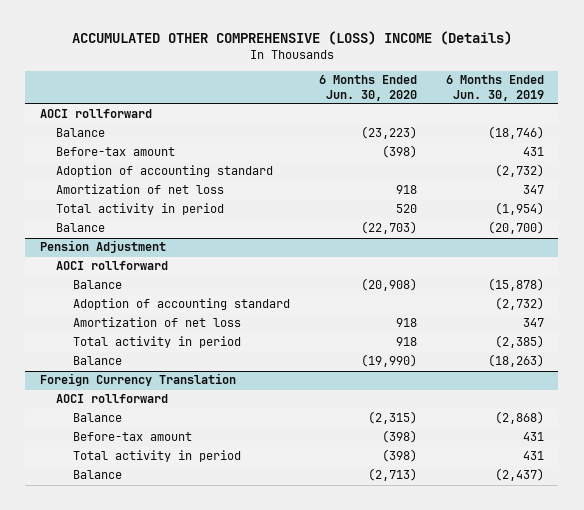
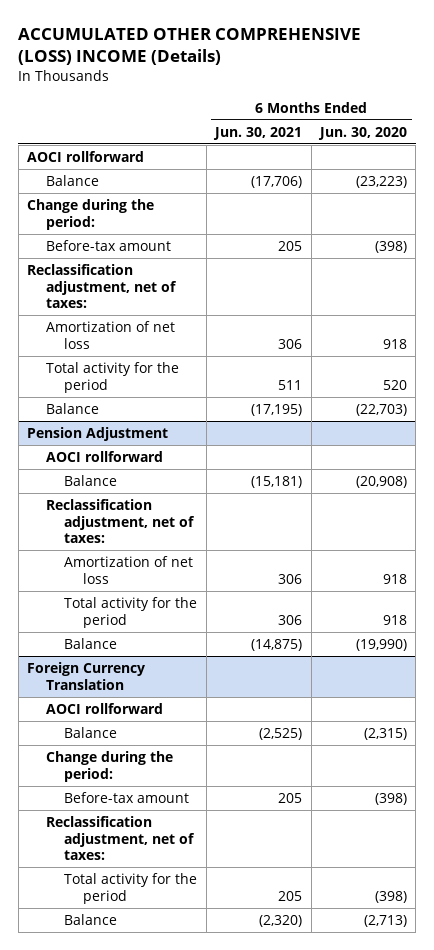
- | 6 Months Ended Jun. 30, 2020 | 6 Months Ended Jun. 30, 2019
+ | 6 Months Ended Jun. 30, 2021 | 6 Months Ended Jun. 30, 2020
+ Change during the period:
- Adoption of accounting standard | | (2,732)
+ Reclassification adjustment, net of taxes:
- Total activity in period | 520 | (1,954)
+ Total activity for the period | 511 | 520
@ Pension Adjustment
- Adoption of accounting standard | | (2,732)
+ Reclassification adjustment, net of taxes:
- Total activity in period | 918 | (2,385)
+ Total activity for the period | 306 | 918
@ Foreign Currency Translation
+ Change during the period:
- Total activity in period | (398) | 431
+ Reclassification adjustment, net of taxes:
+ Total activity for the period | 205 | (398)

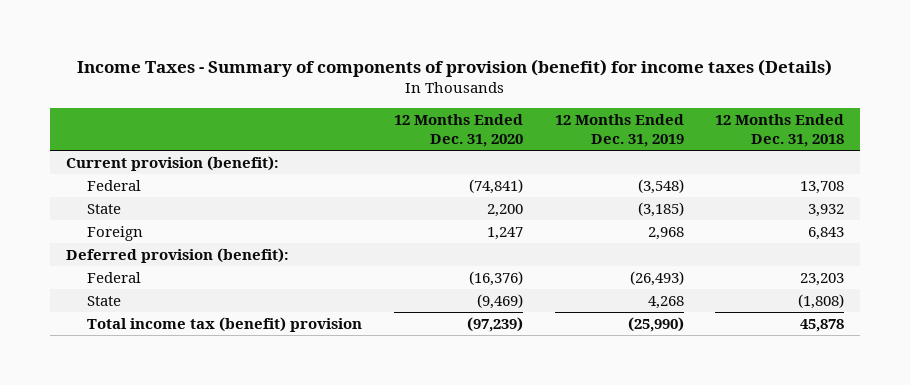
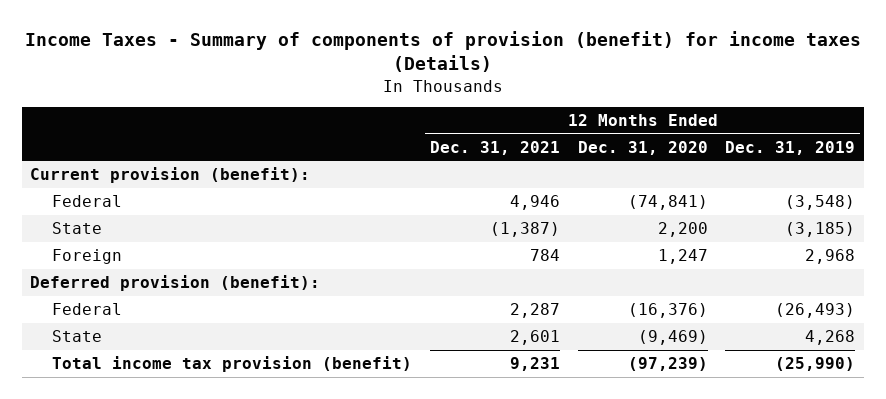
- | 12 Months Ended Dec. 31, 2020 | 12 Months Ended Dec. 31, 2019 | 12 Months Ended Dec. 31, 2018
+ | 12 Months Ended Dec. 31, 2021 | 12 Months Ended Dec. 31, 2020 | 12 Months Ended Dec. 31, 2019
- Total income tax (benefit) provision | (97,239) | (25,990) | 45,878
+ Total income tax provision (benefit) | 9,231 | (97,239) | (25,990)

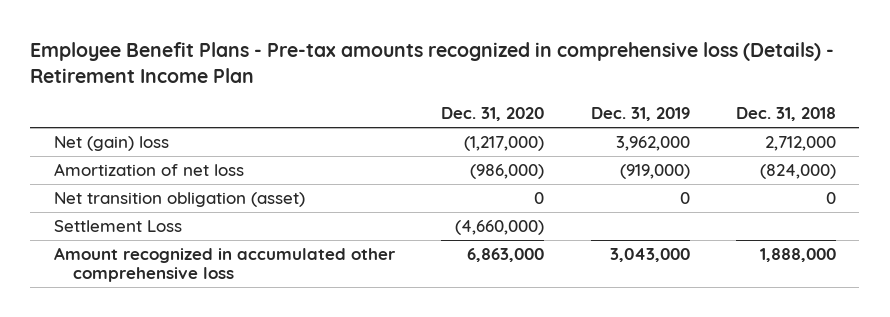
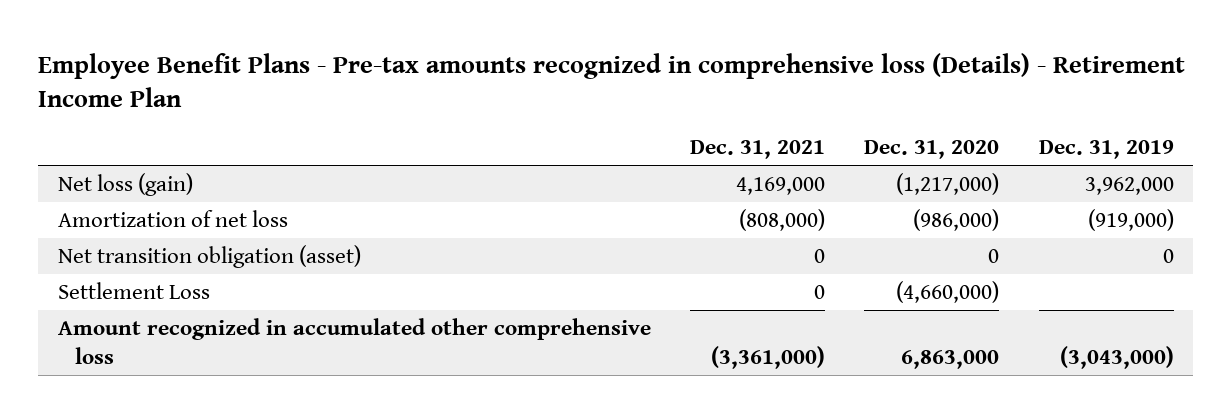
- | Dec. 31, 2020 | Dec. 31, 2019 | Dec. 31, 2018
+ | Dec. 31, 2021 | Dec. 31, 2020 | Dec. 31, 2019
- Net (gain) loss | (1,217,000) | 3,962,000 | 2,712,000
+ Net loss (gain) | 4,169,000 | (1,217,000) | 3,962,000
- Amount recognized in accumulated other comprehensive loss | 6,863,000 | 3,043,000 | 1,888,000
+ Amount recognized in accumulated other comprehensive loss | (3,361,000) | 6,863,000 | (3,043,000)

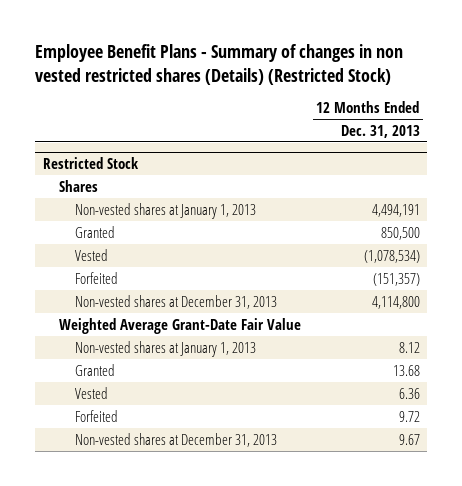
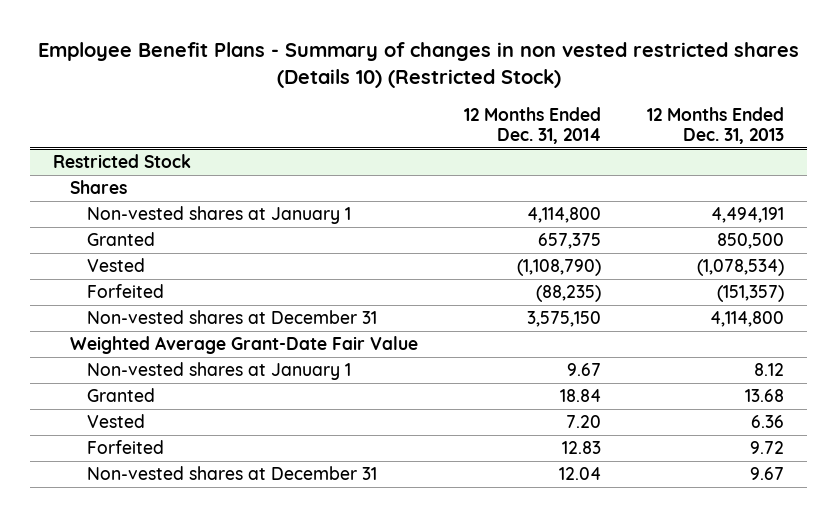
- Employee Benefit Plans - Summary of changes in non vested restricted shares (Details) (Restricted Stock)
+ Employee Benefit Plans - Summary of changes in non vested restricted shares (Details 10) (Restricted Stock)
- | 12 Months Ended Dec. 31, 2013
+ | 12 Months Ended Dec. 31, 2014 | 12 Months Ended Dec. 31, 2013
@ Restricted Stock
- Non-vested shares at January 1, 2013 | 4,494,191
+ Non-vested shares at January 1 | 4,114,800 | 4,494,191
- Non-vested shares at December 31, 2013 | 4,114,800
+ Non-vested shares at December 31 | 3,575,150 | 4,114,800
- Non-vested shares at January 1, 2013 | 8.12
+ Non-vested shares at January 1 | 9.67 | 8.12
- Non-vested shares at December 31, 2013 | 9.67
+ Non-vested shares at December 31 | 12.04 | 9.67

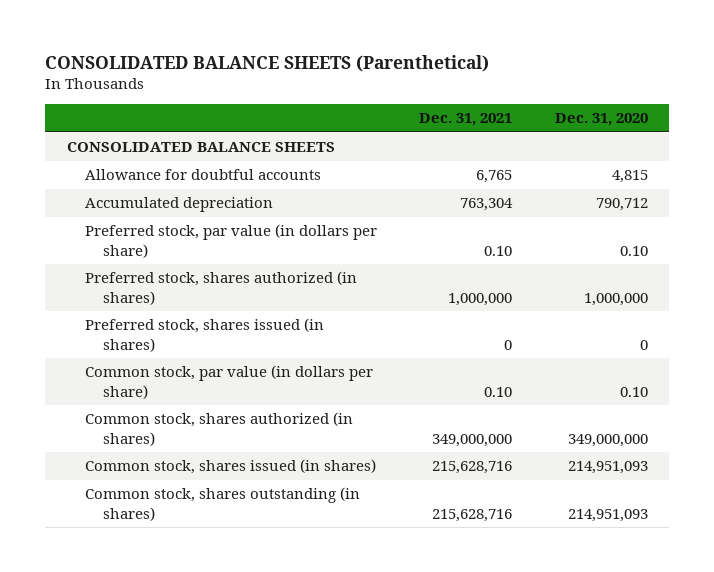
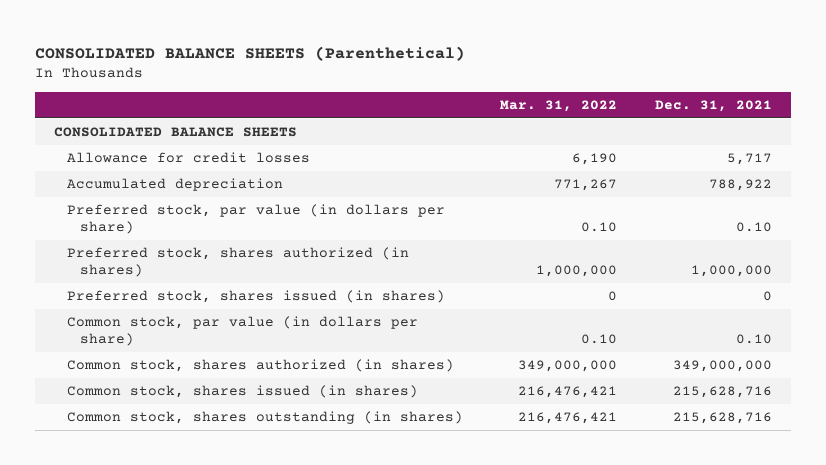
- | Dec. 31, 2021 | Dec. 31, 2020
+ | Mar. 31, 2022 | Dec. 31, 2021
- Allowance for doubtful accounts | 6,765 | 4,815
- Accumulated depreciation | 763,304 | 790,712
+ Allowance for credit losses | 6,190 | 5,717
+ Accumulated depreciation | 771,267 | 788,922

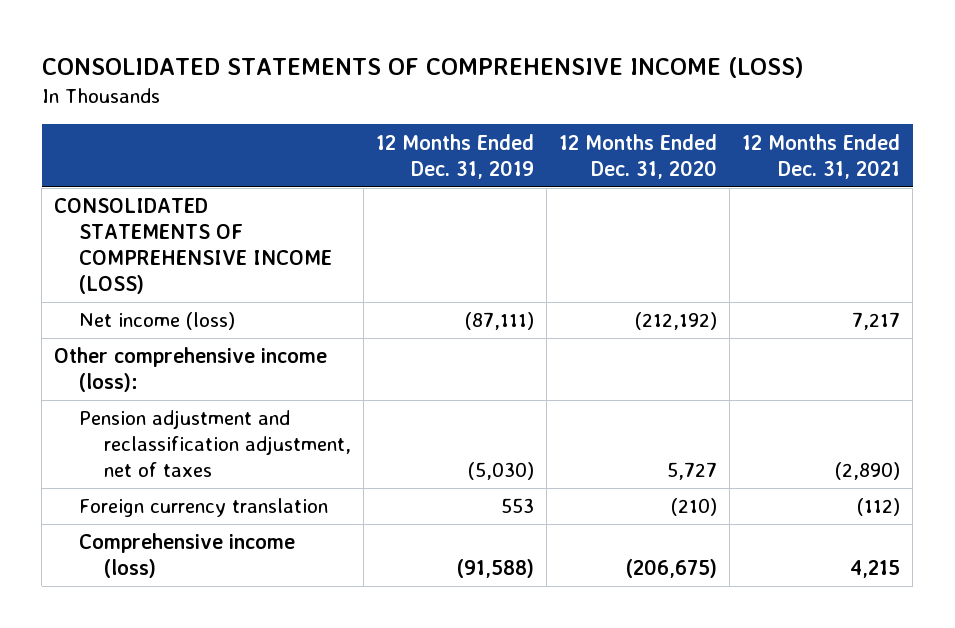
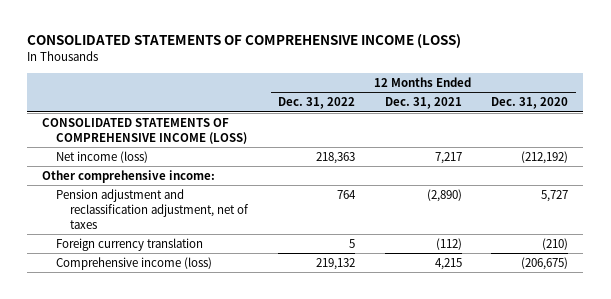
- | 12 Months Ended Dec. 31, 2019 | 12 Months Ended Dec. 31, 2020 | 12 Months Ended Dec. 31, 2021
+ | 12 Months Ended Dec. 31, 2022 | 12 Months Ended Dec. 31, 2021 | 12 Months Ended Dec. 31, 2020
- Other comprehensive income (loss):
+ Other comprehensive income:

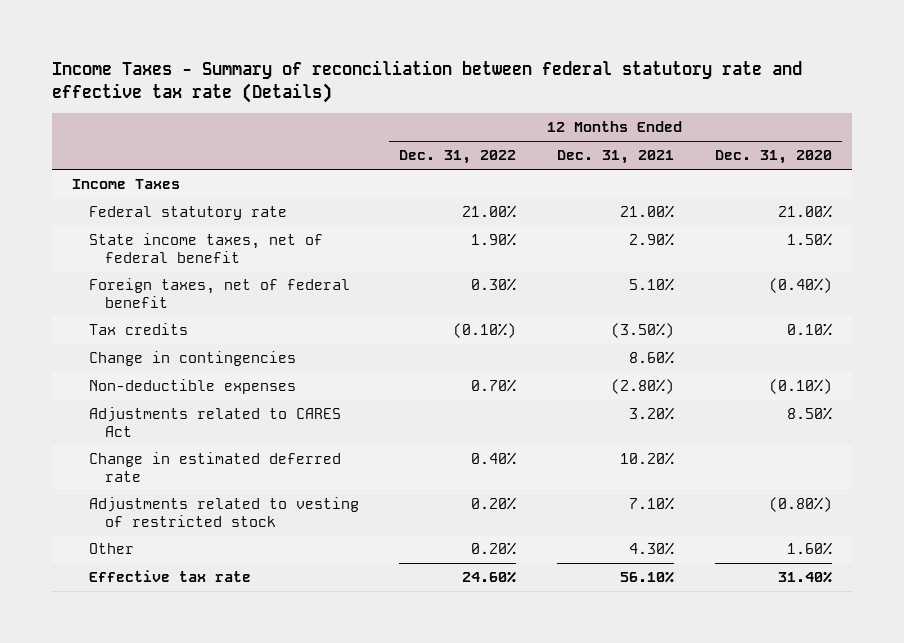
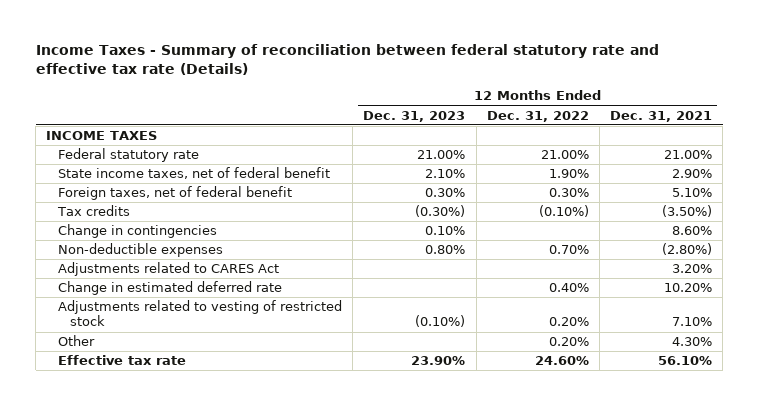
- | 12 Months Ended Dec. 31, 2022 | 12 Months Ended Dec. 31, 2021 | 12 Months Ended Dec. 31, 2020
+ | 12 Months Ended Dec. 31, 2023 | 12 Months Ended Dec. 31, 2022 | 12 Months Ended Dec. 31, 2021
- Income Taxes
+ INCOME TAXES

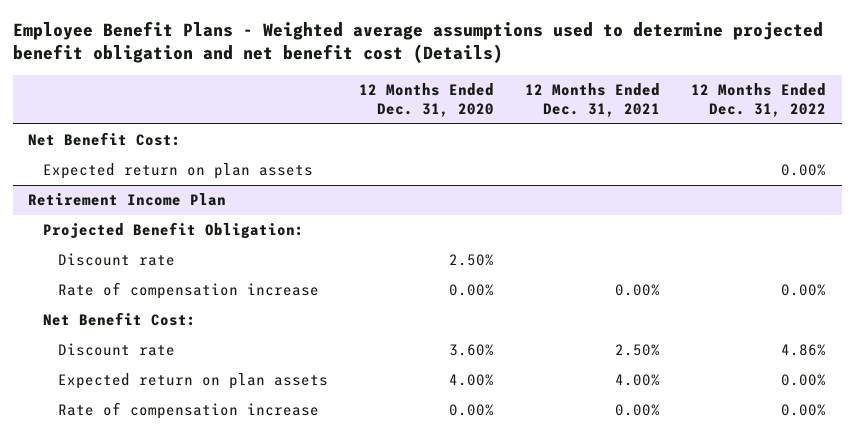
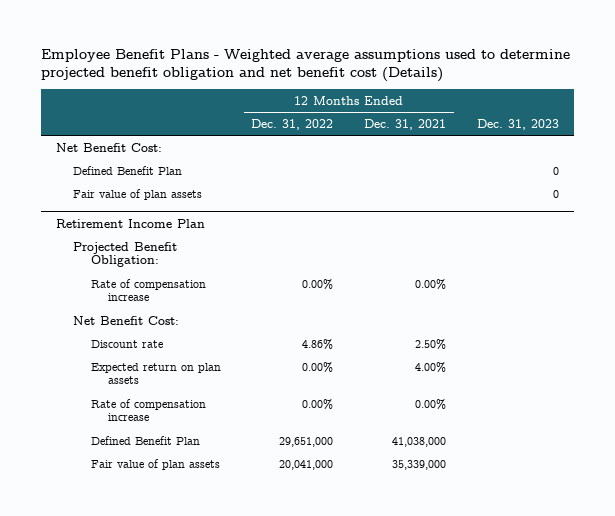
- | 12 Months Ended Dec. 31, 2020 | 12 Months Ended Dec. 31, 2021 | 12 Months Ended Dec. 31, 2022
+ | 12 Months Ended Dec. 31, 2022 | 12 Months Ended Dec. 31, 2021 | Dec. 31, 2023
- Expected return on plan assets | | | 0.00%
+ Defined Benefit Plan | | | 0
+ Fair value of plan assets | | | 0
@ Retirement Income Plan
- Discount rate | 2.50% | |
+ Defined Benefit Plan | 29,651,000 | 41,038,000 |
+ Fair value of plan assets | 20,041,000 | 35,339,000 |

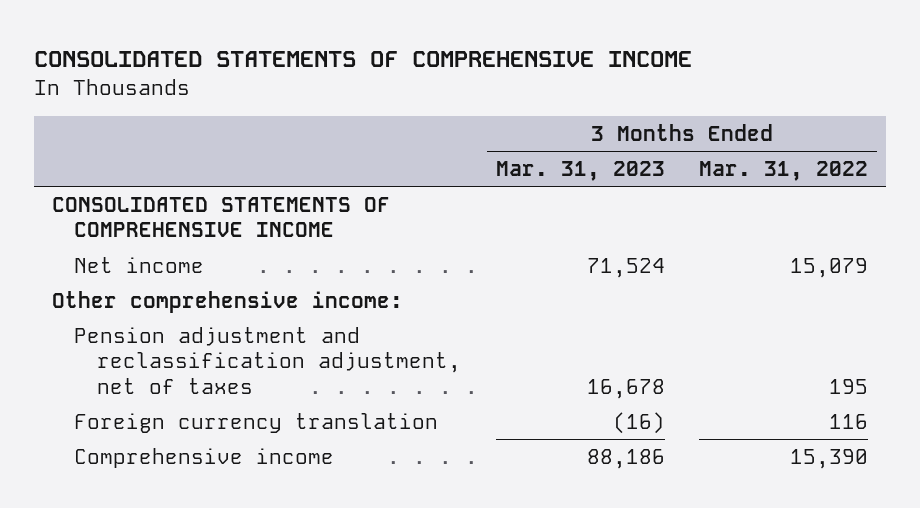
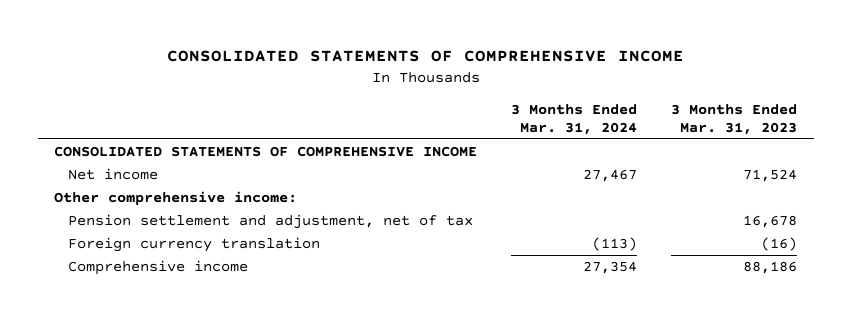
- | 3 Months Ended Mar. 31, 2023 | 3 Months Ended Mar. 31, 2022
+ | 3 Months Ended Mar. 31, 2024 | 3 Months Ended Mar. 31, 2023
- Pension adjustment and reclassification adjustment, net of taxes | 16,678 | 195
+ Pension settlement and adjustment, net of tax | | 16,678

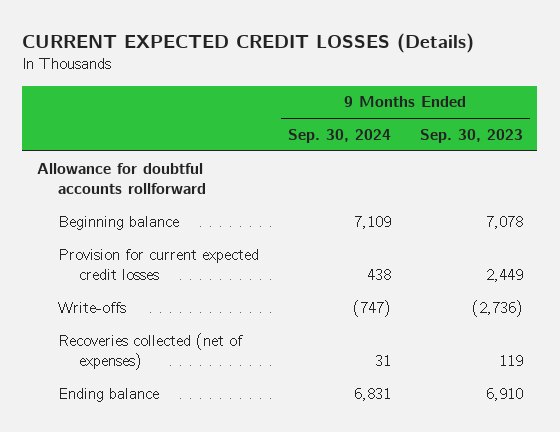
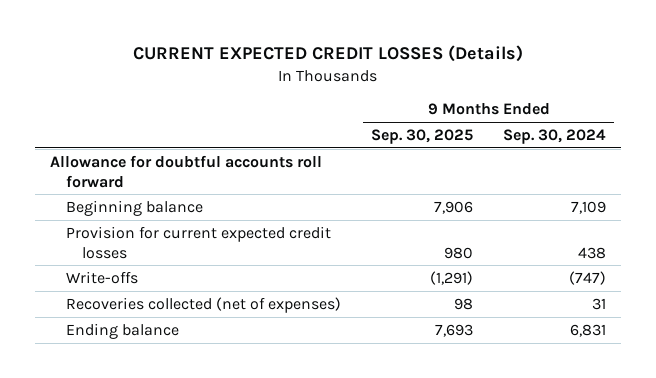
- | 9 Months Ended Sep. 30, 2024 | 9 Months Ended Sep. 30, 2023
+ | 9 Months Ended Sep. 30, 2025 | 9 Months Ended Sep. 30, 2024
- Allowance for doubtful accounts rollforward
+ Allowance for doubtful accounts roll forward

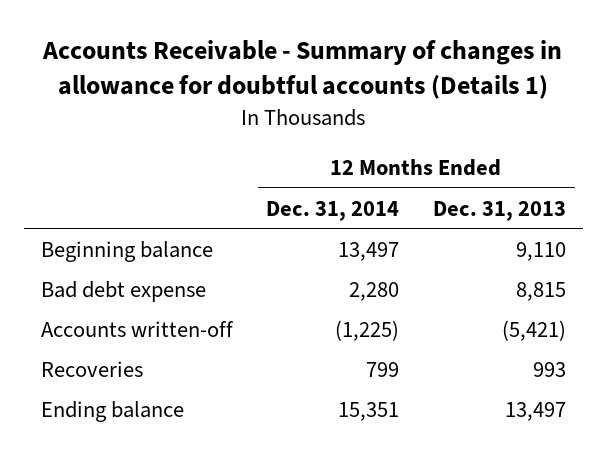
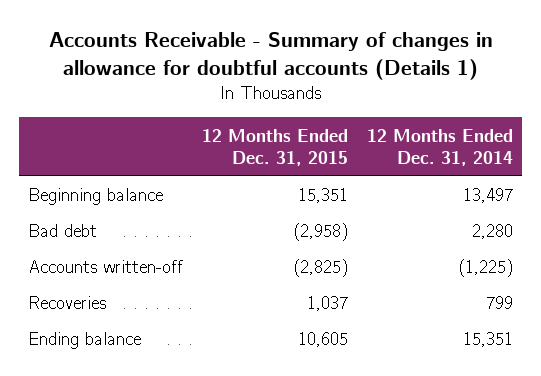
- | 12 Months Ended Dec. 31, 2014 | 12 Months Ended Dec. 31, 2013
+ | 12 Months Ended Dec. 31, 2015 | 12 Months Ended Dec. 31, 2014
- Bad debt expense | 2,280 | 8,815
+ Bad debt | (2,958) | 2,280

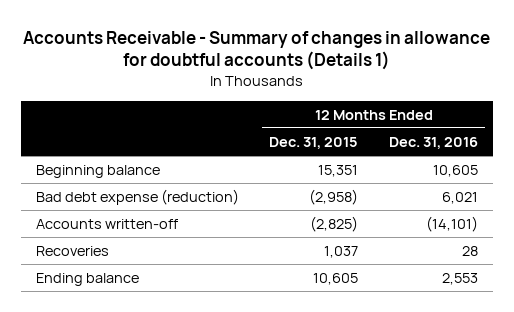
- | 12 Months Ended Dec. 31, 2015 | 12 Months Ended Dec. 31, 2014
+ | 12 Months Ended Dec. 31, 2015 | 12 Months Ended Dec. 31, 2016
- Bad debt | (2,958) | 2,280
+ Bad debt expense (reduction) | (2,958) | 6,021

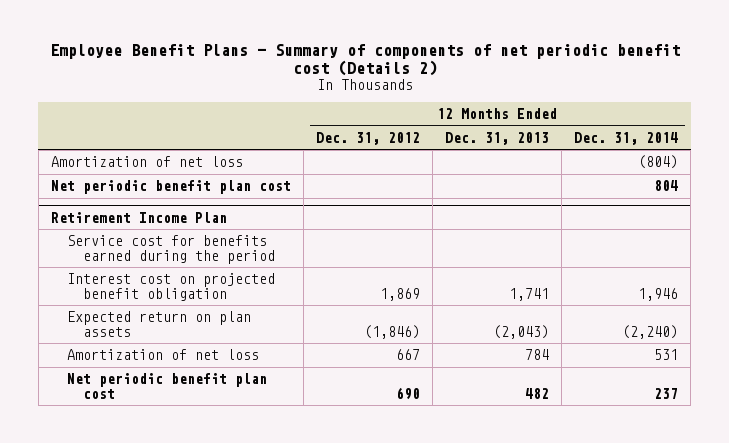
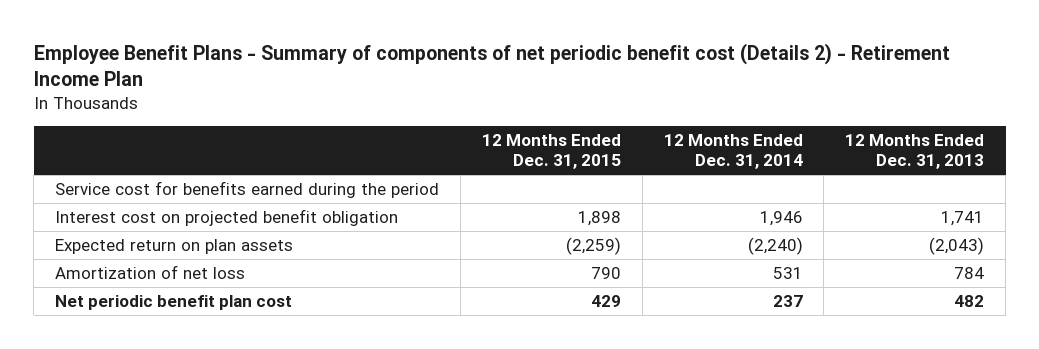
- Employee Benefit Plans - Summary of components of net periodic benefit cost (Details 2)
+ Employee Benefit Plans - Summary of components of net periodic benefit cost (Details 2) - Retirement Income Plan
- | 12 Months Ended Dec. 31, 2012 | 12 Months Ended Dec. 31, 2013 | 12 Months Ended Dec. 31, 2014
+ | 12 Months Ended Dec. 31, 2015 | 12 Months Ended Dec. 31, 2014 | 12 Months Ended Dec. 31, 2013
- Amortization of net loss | | | (804)
- Net periodic benefit plan cost | | | 804
- Retirement Income Plan

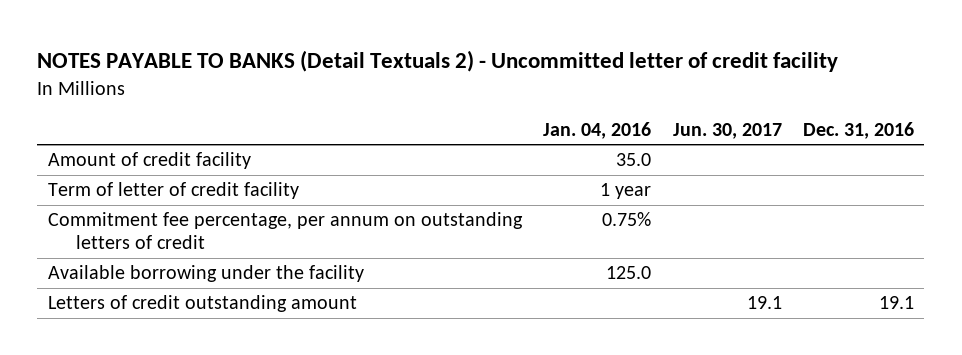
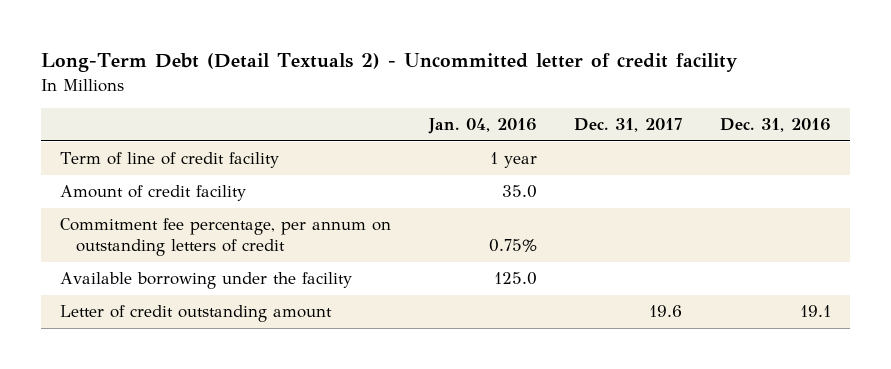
- NOTES PAYABLE TO BANKS (Detail Textuals 2) - Uncommitted letter of credit facility
+ Long-Term Debt (Detail Textuals 2) - Uncommitted letter of credit facility
- | Jan. 04, 2016 | Jun. 30, 2017 | Dec. 31, 2016
+ | Jan. 04, 2016 | Dec. 31, 2017 | Dec. 31, 2016
+ Term of line of credit facility | 1 year | |
- Term of letter of credit facility | 1 year | |
- Letters of credit outstanding amount | | 19.1 | 19.1
+ Letter of credit outstanding amount | | 19.6 | 19.1

